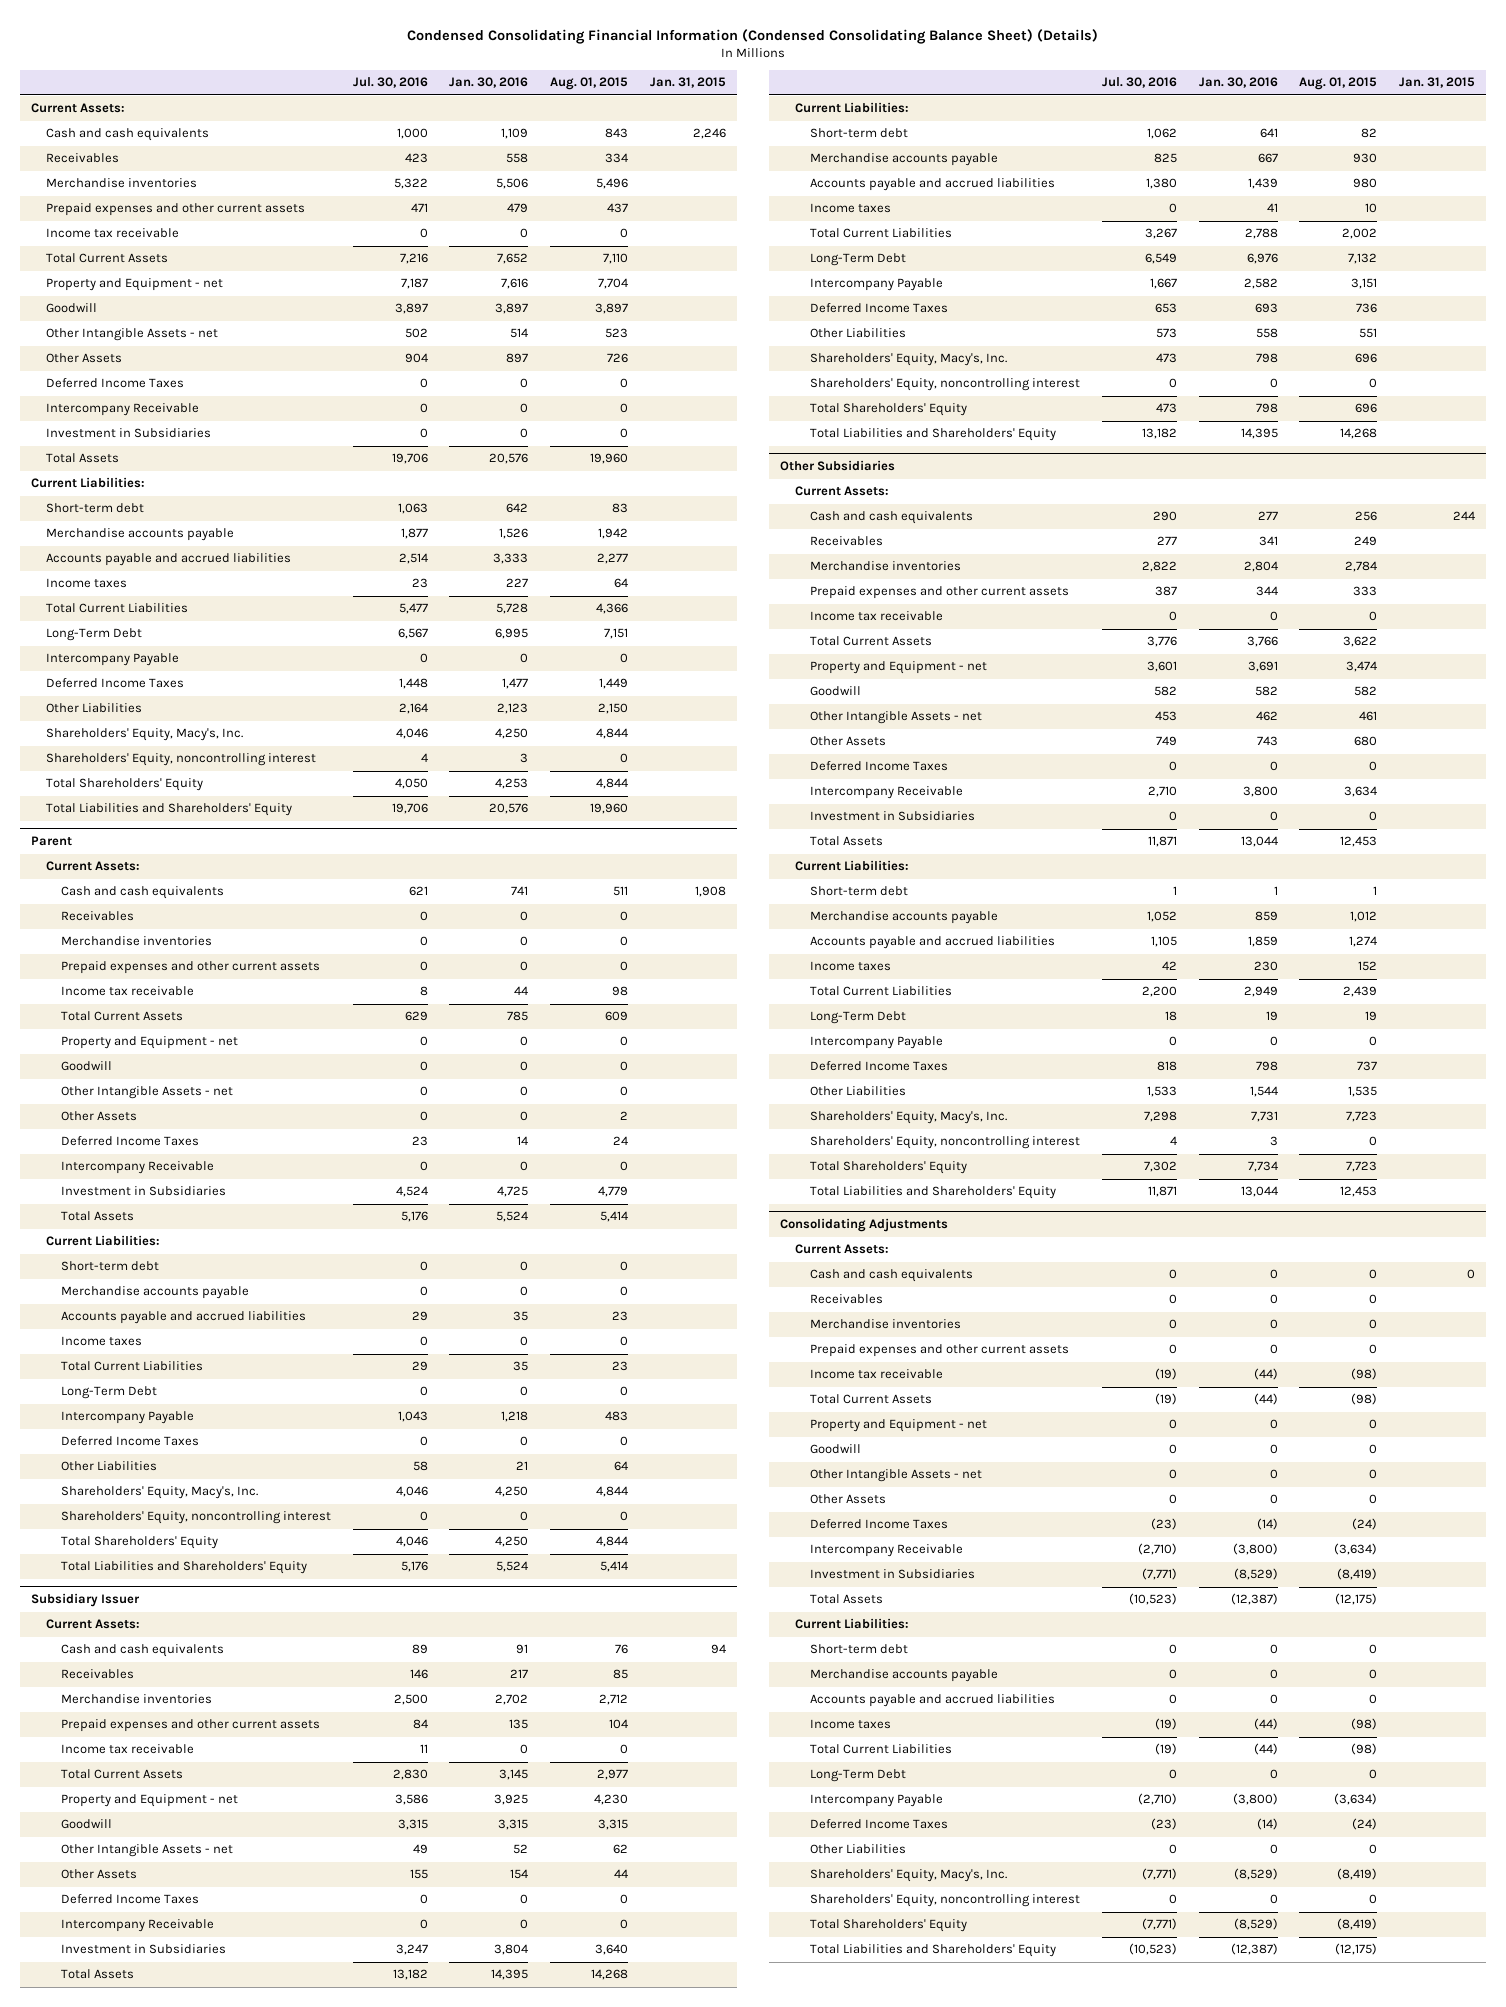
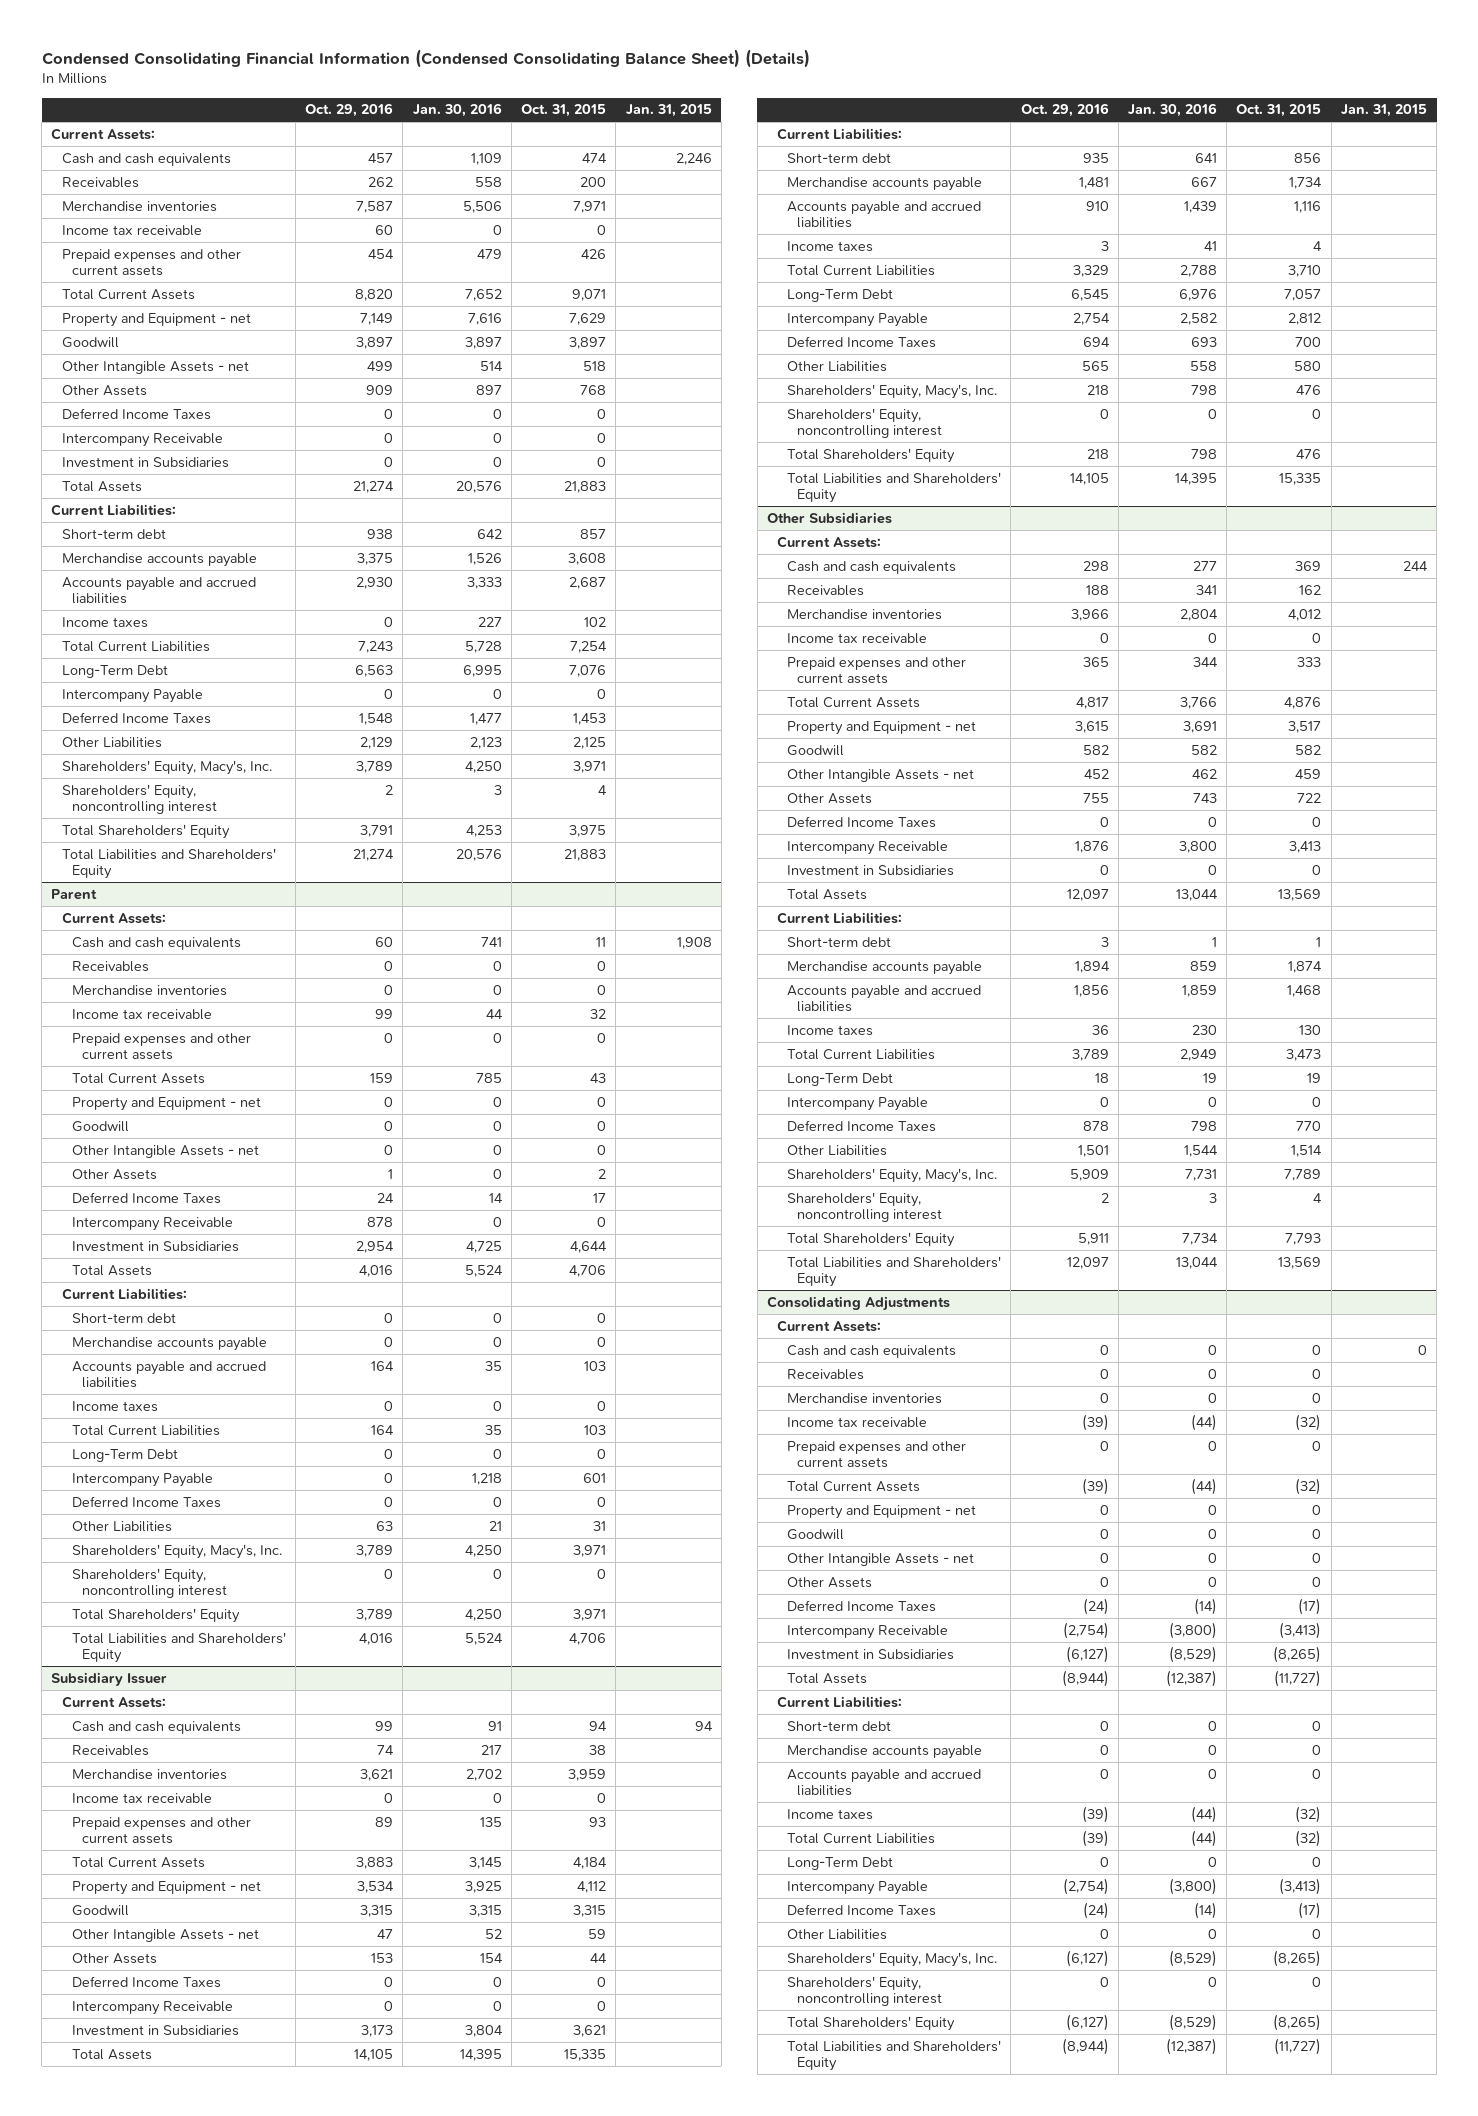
- | Jul. 30, 2016 | Jan. 30, 2016 | Aug. 01, 2015 | Jan. 31, 2015
+ | Oct. 29, 2016 | Jan. 30, 2016 | Oct. 31, 2015 | Jan. 31, 2015
moved down: Prepaid expenses and other current assets | 454 | 479 | 426 |
@ Parent
moved down: Prepaid expenses and other current assets | 0 | 0 | 0 |
@ Subsidiary Issuer
moved down: Prepaid expenses and other current assets | 89 | 135 | 93 |
@ Other Subsidiaries
moved down: Prepaid expenses and other current assets | 365 | 344 | 333 |
@ Consolidating Adjustments
moved down: Prepaid expenses and other current assets | 0 | 0 | 0 |

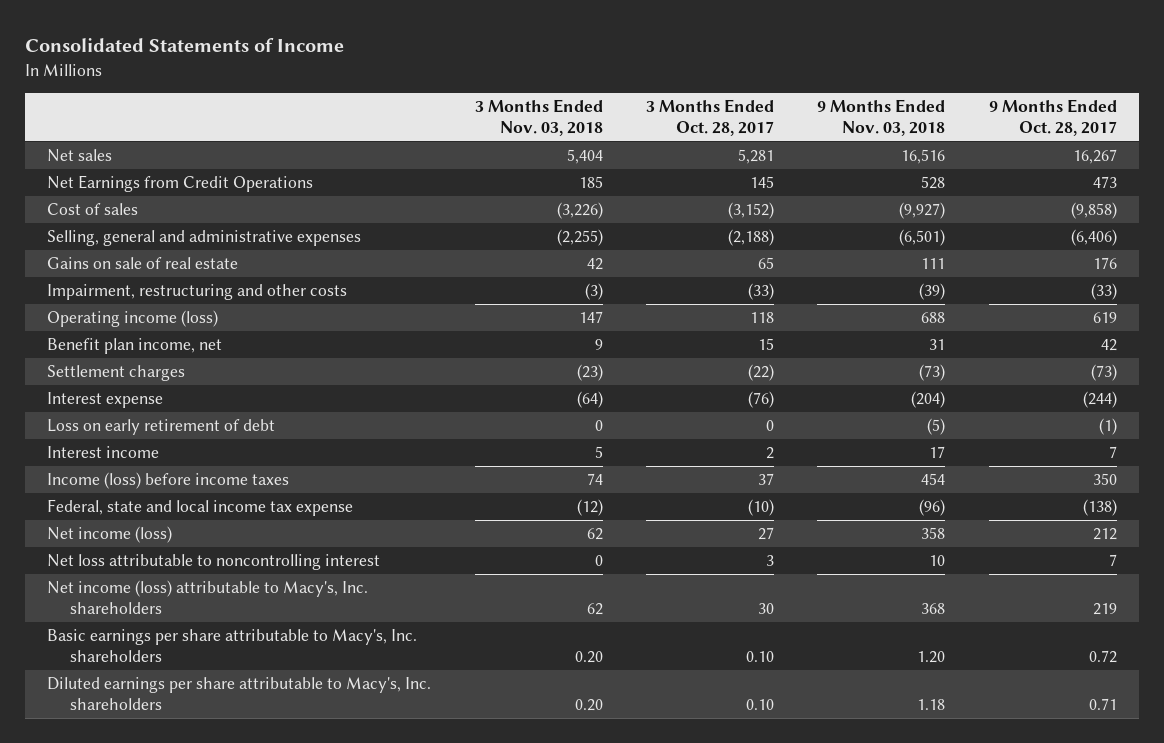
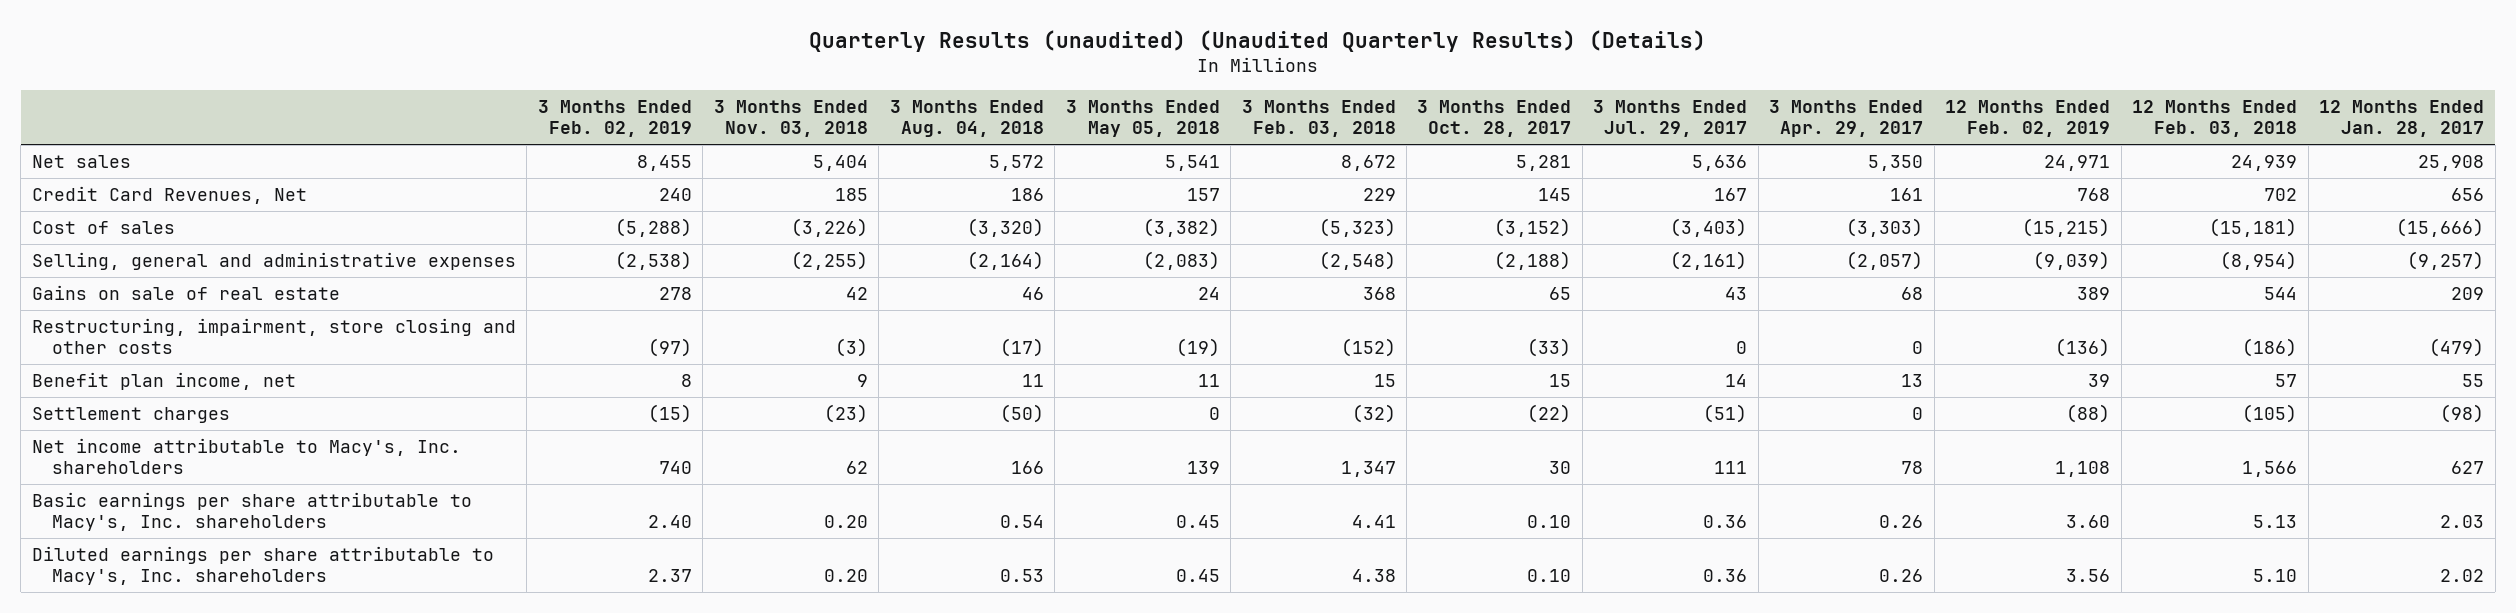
- Consolidated Statements of Income
+ Quarterly Results (unaudited) (Unaudited Quarterly Results) (Details)
- | 3 Months Ended Nov. 03, 2018 | 3 Months Ended Oct. 28, 2017 | 9 Months Ended Nov. 03, 2018 | 9 Months Ended Oct. 28, 2017
+ | 3 Months Ended Feb. 02, 2019 | 3 Months Ended Nov. 03, 2018 | 3 Months Ended Aug. 04, 2018 | 3 Months Ended May 05, 2018 | 3 Months Ended Feb. 03, 2018 | 3 Months Ended Oct. 28, 2017 | 3 Months Ended Jul. 29, 2017 | 3 Months Ended Apr. 29, 2017 | 12 Months Ended Feb. 02, 2019 | 12 Months Ended Feb. 03, 2018 | 12 Months Ended Jan. 28, 2017
- Net Earnings from Credit Operations | 185 | 145 | 528 | 473
+ Credit Card Revenues, Net | 240 | 185 | 186 | 157 | 229 | 145 | 167 | 161 | 768 | 702 | 656
- Impairment, restructuring and other costs | (3) | (33) | (39) | (33)
- Operating income (loss) | 147 | 118 | 688 | 619
+ Restructuring, impairment, store closing and other costs | (97) | (3) | (17) | (19) | (152) | (33) | 0 | 0 | (136) | (186) | (479)
- Interest expense | (64) | (76) | (204) | (244)
- Loss on early retirement of debt | 0 | 0 | (5) | (1)
- Interest income | 5 | 2 | 17 | 7
- Income (loss) before income taxes | 74 | 37 | 454 | 350
- Federal, state and local income tax expense | (12) | (10) | (96) | (138)
- Net income (loss) | 62 | 27 | 358 | 212
- Net loss attributable to noncontrolling interest | 0 | 3 | 10 | 7
- Net income (loss) attributable to Macy's, Inc. shareholders | 62 | 30 | 368 | 219
+ Net income attributable to Macy's, Inc. shareholders | 740 | 62 | 166 | 139 | 1,347 | 30 | 111 | 78 | 1,108 | 1,566 | 627

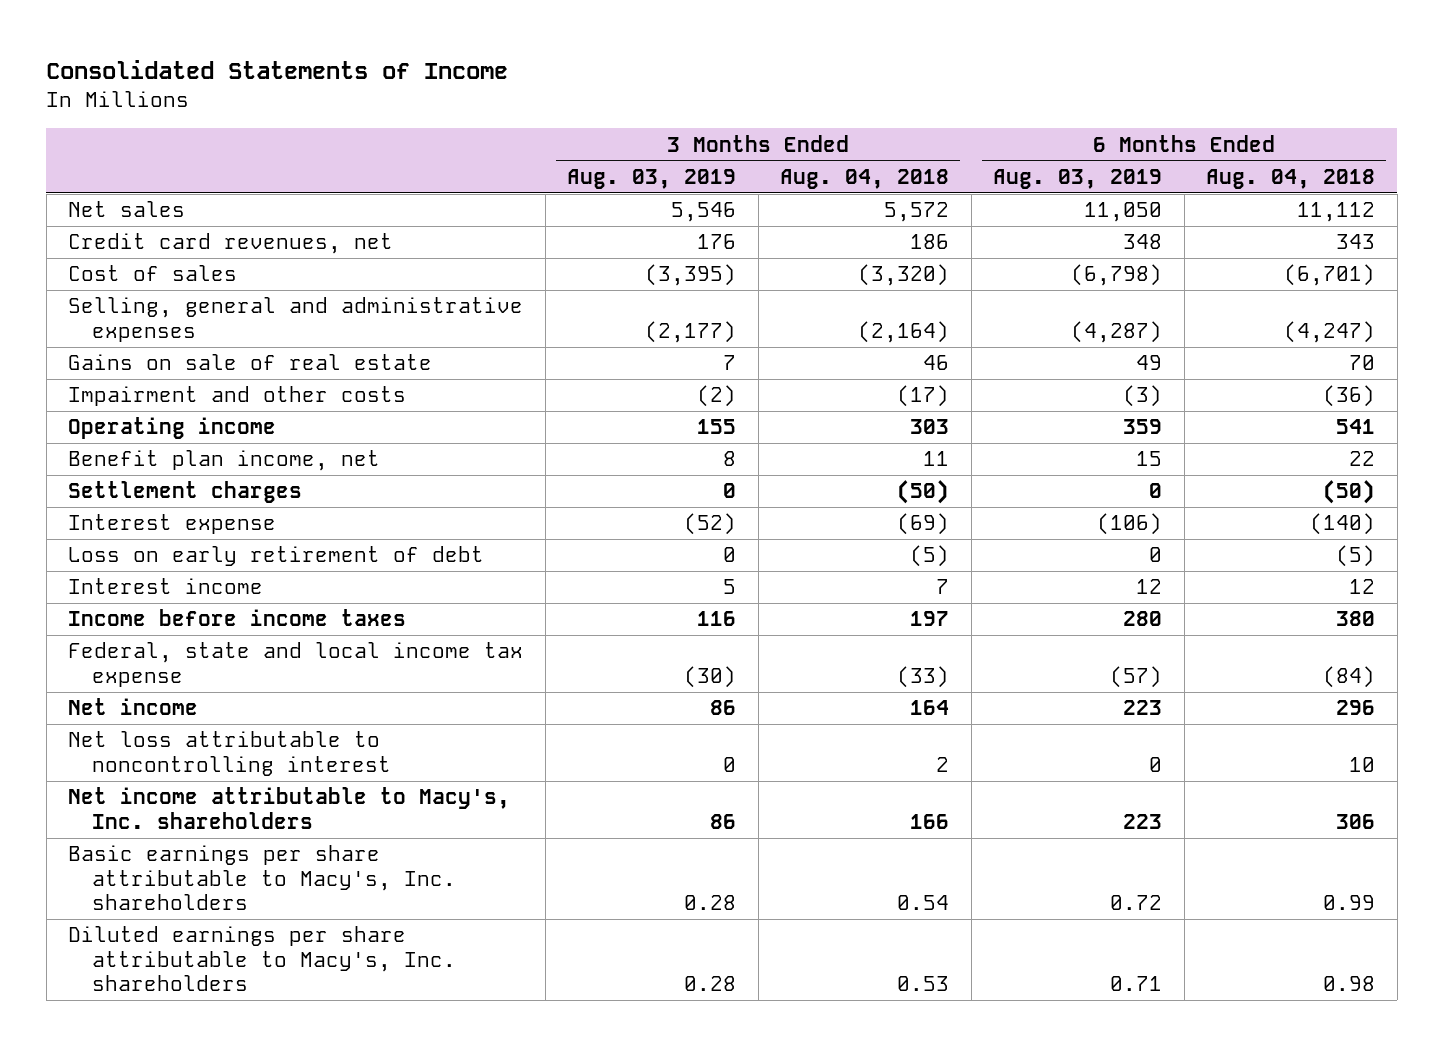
- Quarterly Results (unaudited) (Unaudited Quarterly Results) (Details)
+ Consolidated Statements of Income
- | 3 Months Ended Feb. 02, 2019 | 3 Months Ended Nov. 03, 2018 | 3 Months Ended Aug. 04, 2018 | 3 Months Ended May 05, 2018 | 3 Months Ended Feb. 03, 2018 | 3 Months Ended Oct. 28, 2017 | 3 Months Ended Jul. 29, 2017 | 3 Months Ended Apr. 29, 2017 | 12 Months Ended Feb. 02, 2019 | 12 Months Ended Feb. 03, 2018 | 12 Months Ended Jan. 28, 2017
+ | 3 Months Ended Aug. 03, 2019 | 3 Months Ended Aug. 04, 2018 | 6 Months Ended Aug. 03, 2019 | 6 Months Ended Aug. 04, 2018
- Credit Card Revenues, Net | 240 | 185 | 186 | 157 | 229 | 145 | 167 | 161 | 768 | 702 | 656
+ Credit card revenues, net | 176 | 186 | 348 | 343
- Restructuring, impairment, store closing and other costs | (97) | (3) | (17) | (19) | (152) | (33) | 0 | 0 | (136) | (186) | (479)
+ Impairment and other costs | (2) | (17) | (3) | (36)
+ Operating income | 155 | 303 | 359 | 541
+ Interest expense | (52) | (69) | (106) | (140)
+ Loss on early retirement of debt | 0 | (5) | 0 | (5)
+ Interest income | 5 | 7 | 12 | 12
+ Income before income taxes | 116 | 197 | 280 | 380
+ Federal, state and local income tax expense | (30) | (33) | (57) | (84)
+ Net income | 86 | 164 | 223 | 296
+ Net loss attributable to noncontrolling interest | 0 | 2 | 0 | 10

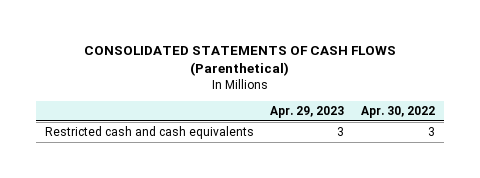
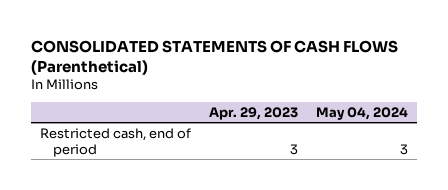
- | Apr. 29, 2023 | Apr. 30, 2022
+ | Apr. 29, 2023 | May 04, 2024
- Restricted cash and cash equivalents | 3 | 3
+ Restricted cash, end of period | 3 | 3

